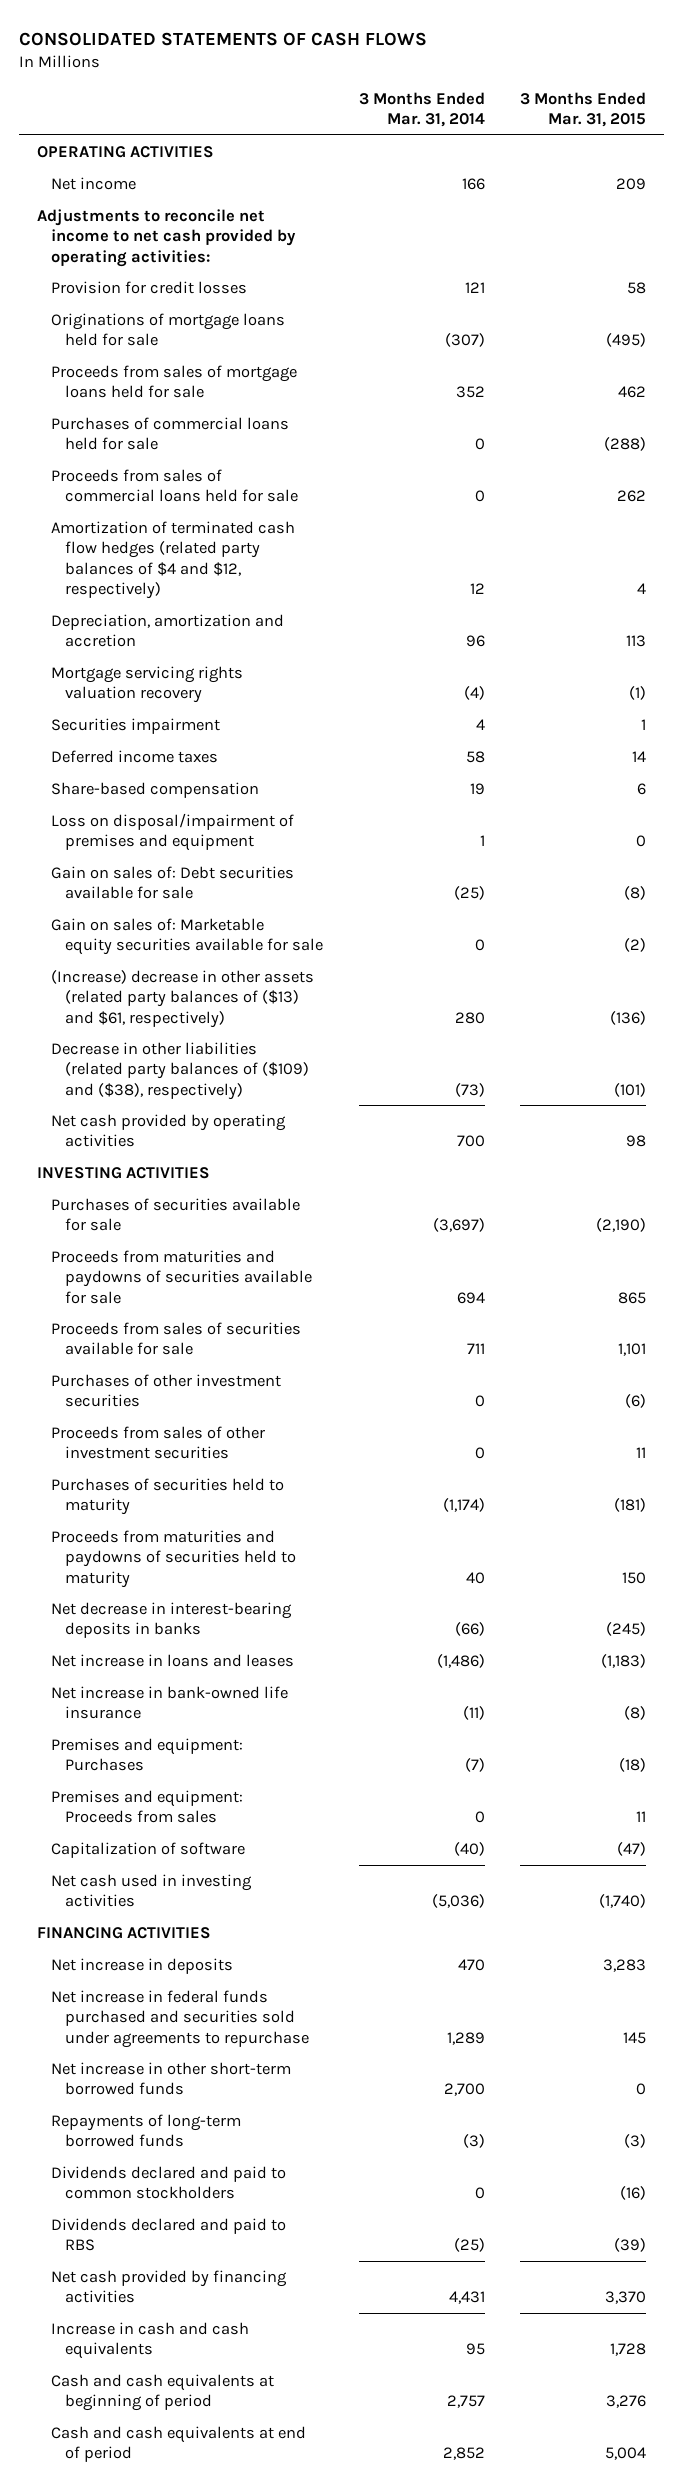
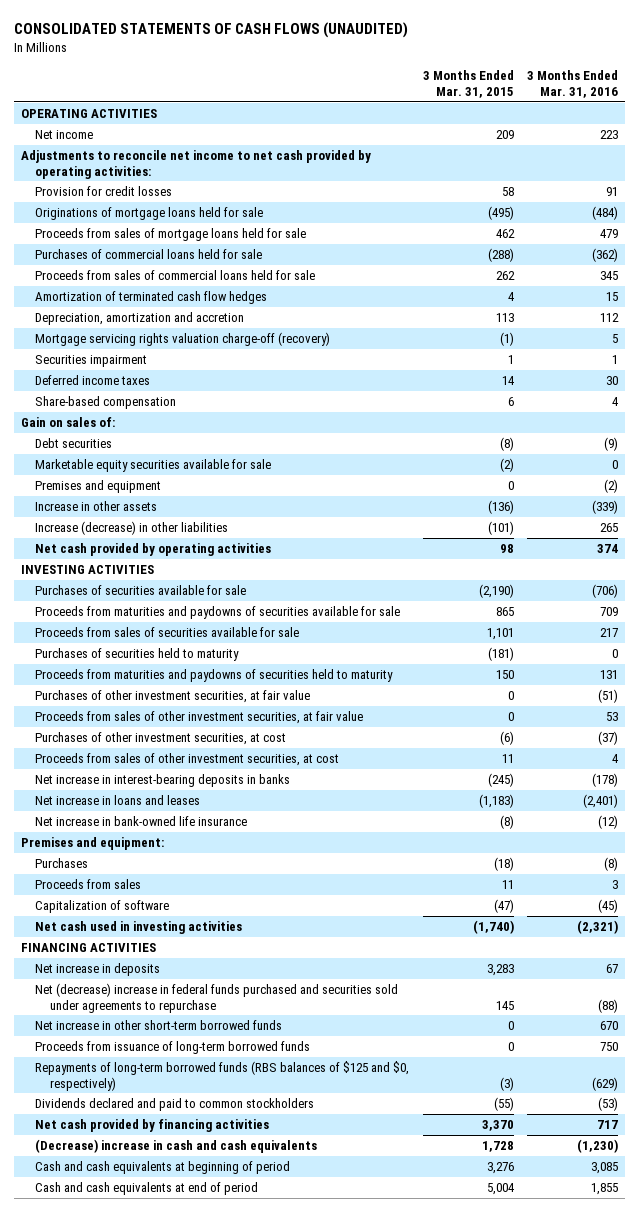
- CONSOLIDATED STATEMENTS OF CASH FLOWS
+ CONSOLIDATED STATEMENTS OF CASH FLOWS (UNAUDITED)
- | 3 Months Ended Mar. 31, 2014 | 3 Months Ended Mar. 31, 2015
+ | 3 Months Ended Mar. 31, 2015 | 3 Months Ended Mar. 31, 2016
- Amortization of terminated cash flow hedges (related party balances of $4 and $12, respectively) | 12 | 4
+ Amortization of terminated cash flow hedges | 4 | 15
- Mortgage servicing rights valuation recovery | (4) | (1)
+ Mortgage servicing rights valuation charge-off (recovery) | (1) | 5
- Loss on disposal/impairment of premises and equipment | 1 | 0
- Gain on sales of: Debt securities available for sale | (25) | (8)
- Gain on sales of: Marketable equity securities available for sale | 0 | (2)
- (Increase) decrease in other assets (related party balances of ($13) and $61, respectively) | 280 | (136)
- Decrease in other liabilities (related party balances of ($109) and ($38), respectively) | (73) | (101)
+ Gain on sales of:
+ Debt securities | (8) | (9)
+ Marketable equity securities available for sale | (2) | 0
+ Premises and equipment | 0 | (2)
+ Increase in other assets | (136) | (339)
+ Increase (decrease) in other liabilities | (101) | 265
- Purchases of other investment securities | 0 | (6)
- Proceeds from sales of other investment securities | 0 | 11
- Net decrease in interest-bearing deposits in banks | (66) | (245)
+ Purchases of other investment securities, at fair value | 0 | (51)
+ Proceeds from sales of other investment securities, at fair value | 0 | 53
+ Purchases of other investment securities, at cost | (6) | (37)
+ Proceeds from sales of other investment securities, at cost | 11 | 4
+ Net increase in interest-bearing deposits in banks | (245) | (178)
- Premises and equipment: Purchases | (7) | (18)
- Premises and equipment: Proceeds from sales | 0 | 11
+ Premises and equipment:
+ Purchases | (18) | (8)
+ Proceeds from sales | 11 | 3
- Net increase in federal funds purchased and securities sold under agreements to repurchase | 1,289 | 145
+ Net (decrease) increase in federal funds purchased and securities sold under agreements to repurchase | 145 | (88)
- Repayments of long-term borrowed funds | (3) | (3)
- Dividends declared and paid to common stockholders | 0 | (16)
- Dividends declared and paid to RBS | (25) | (39)
+ Proceeds from issuance of long-term borrowed funds | 0 | 750
+ Repayments of long-term borrowed funds (RBS balances of $125 and $0, respectively) | (3) | (629)
+ Dividends declared and paid to common stockholders | (55) | (53)
- Increase in cash and cash equivalents | 95 | 1,728
+ (Decrease) increase in cash and cash equivalents | 1,728 | (1,230)

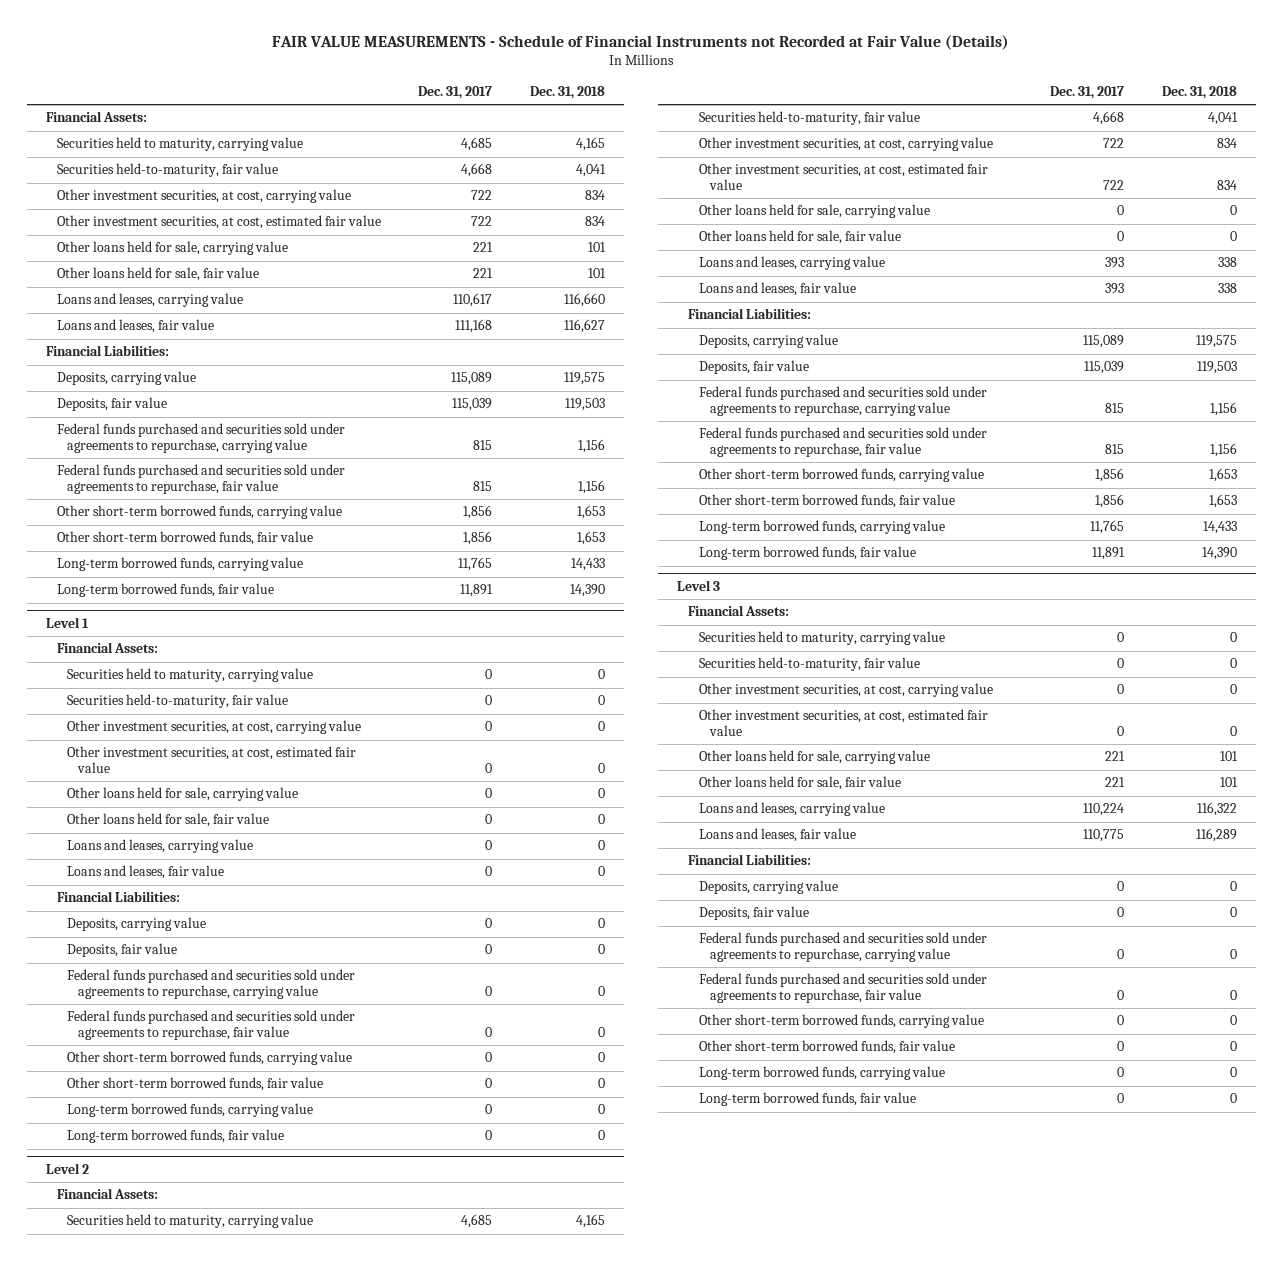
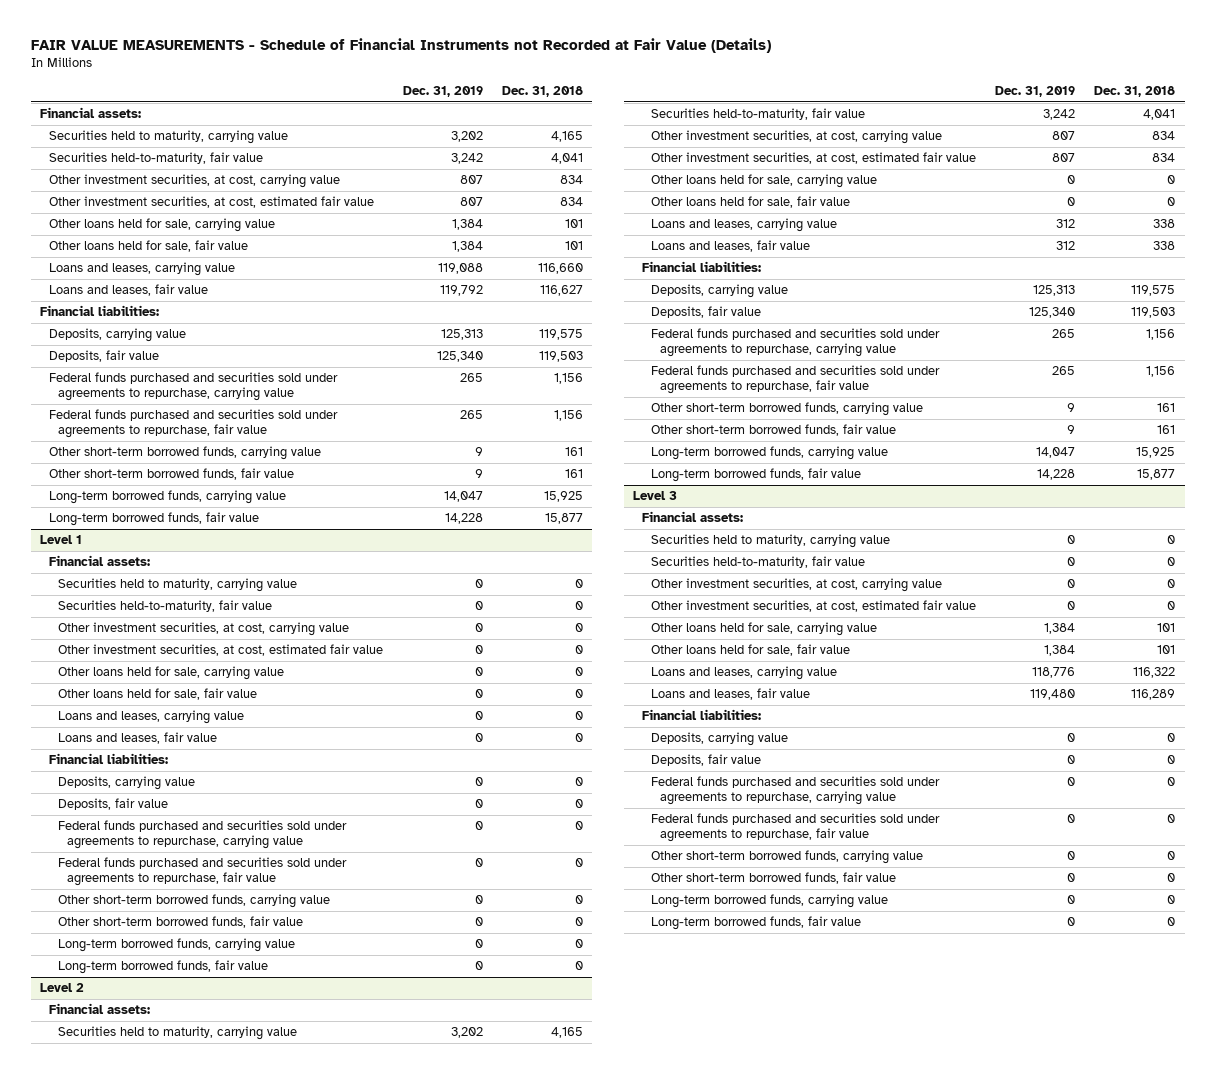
- | Dec. 31, 2017 | Dec. 31, 2018
+ | Dec. 31, 2019 | Dec. 31, 2018
- Financial Assets:
+ Financial assets:
- Financial Liabilities:
+ Financial liabilities:
- Other short-term borrowed funds, carrying value | 1,856 | 1,653
- Other short-term borrowed funds, fair value | 1,856 | 1,653
- Long-term borrowed funds, carrying value | 11,765 | 14,433
- Long-term borrowed funds, fair value | 11,891 | 14,390
+ Other short-term borrowed funds, carrying value | 9 | 161
+ Other short-term borrowed funds, fair value | 9 | 161
+ Long-term borrowed funds, carrying value | 14,047 | 15,925
+ Long-term borrowed funds, fair value | 14,228 | 15,877
@ Level 1
- Financial Assets:
+ Financial assets:
- Financial Liabilities:
+ Financial liabilities:
@ Level 2
- Financial Assets:
+ Financial assets:
- Financial Liabilities:
+ Financial liabilities:
- Other short-term borrowed funds, carrying value | 1,856 | 1,653
- Other short-term borrowed funds, fair value | 1,856 | 1,653
- Long-term borrowed funds, carrying value | 11,765 | 14,433
- Long-term borrowed funds, fair value | 11,891 | 14,390
+ Other short-term borrowed funds, carrying value | 9 | 161
+ Other short-term borrowed funds, fair value | 9 | 161
+ Long-term borrowed funds, carrying value | 14,047 | 15,925
+ Long-term borrowed funds, fair value | 14,228 | 15,877
@ Level 3
- Financial Assets:
+ Financial assets:
- Financial Liabilities:
+ Financial liabilities:

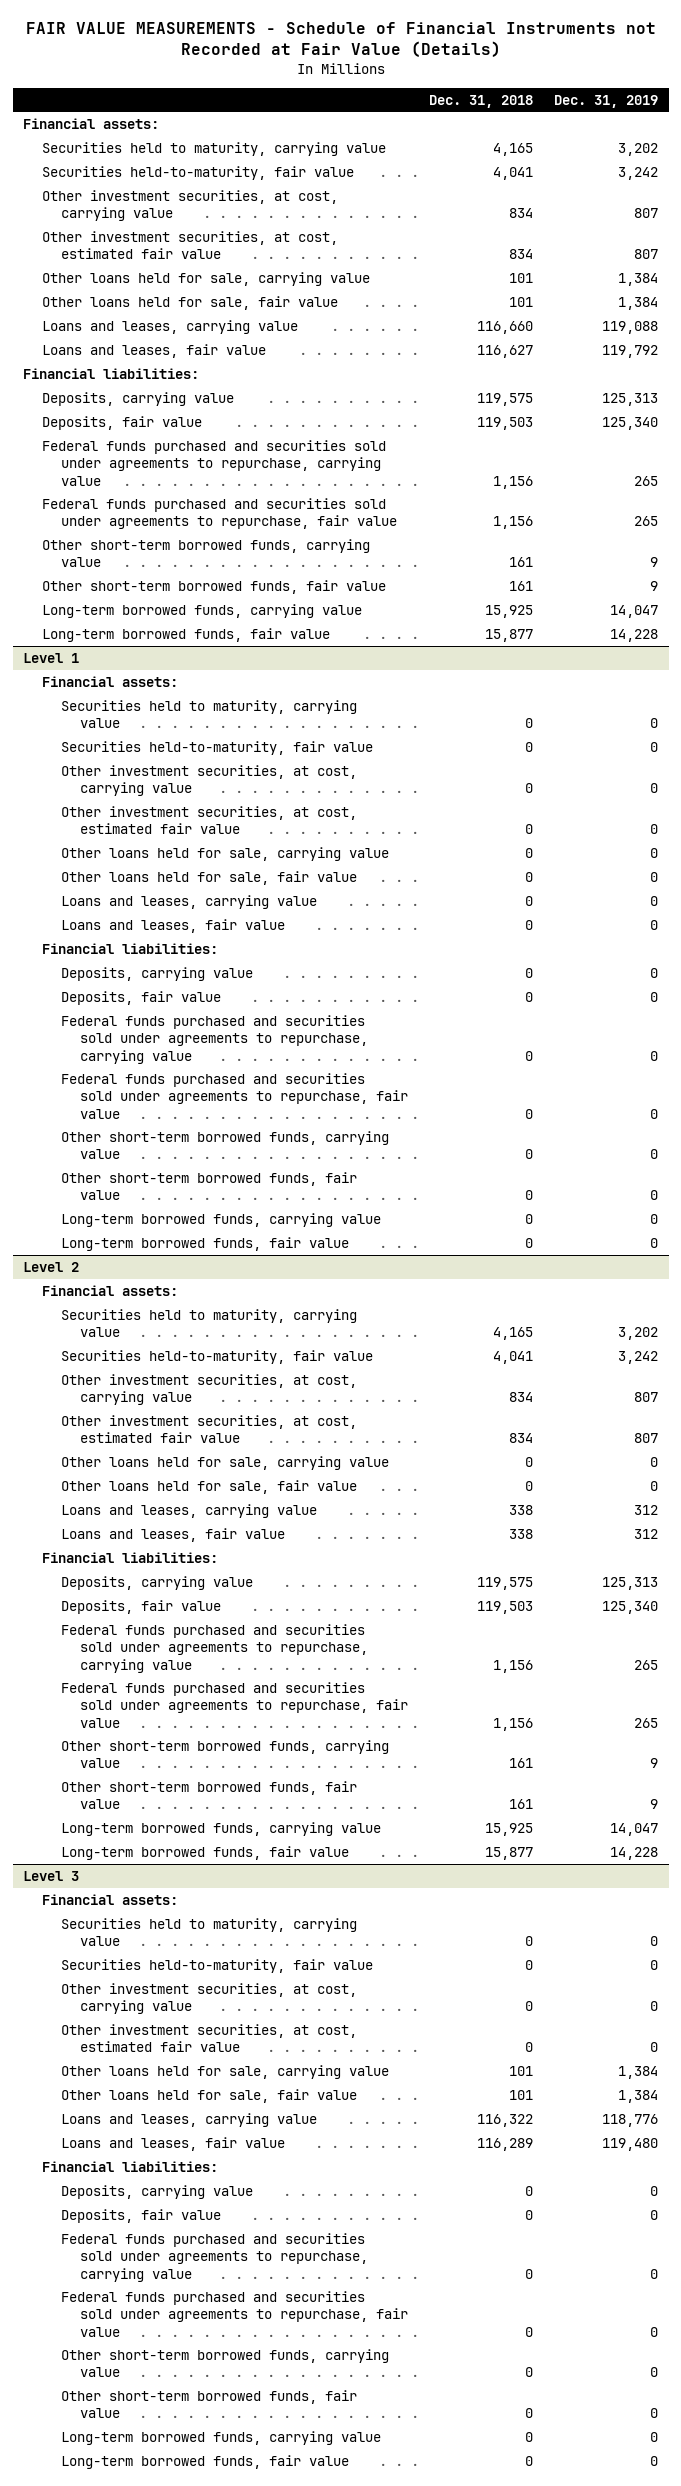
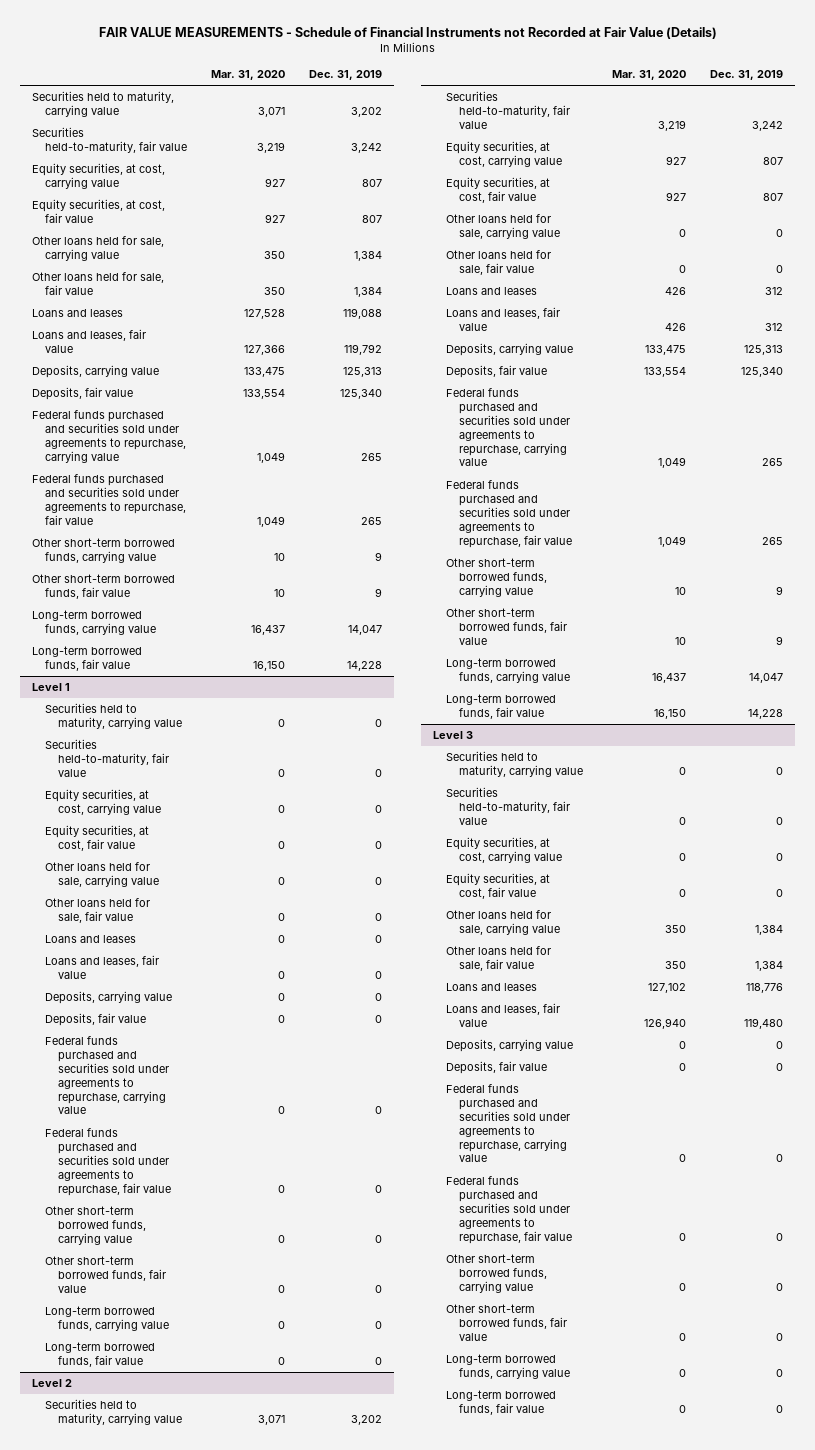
- | Dec. 31, 2018 | Dec. 31, 2019
+ | Mar. 31, 2020 | Dec. 31, 2019
- Financial assets:
- Other investment securities, at cost, carrying value | 834 | 807
- Other investment securities, at cost, estimated fair value | 834 | 807
+ Equity securities, at cost, carrying value | 927 | 807
+ Equity securities, at cost, fair value | 927 | 807
- Loans and leases, carrying value | 116,660 | 119,088
+ Loans and leases | 127,528 | 119,088
- Financial liabilities:
@ Level 1
- Financial assets:
- Other investment securities, at cost, carrying value | 0 | 0
- Other investment securities, at cost, estimated fair value | 0 | 0
+ Equity securities, at cost, carrying value | 0 | 0
+ Equity securities, at cost, fair value | 0 | 0
- Loans and leases, carrying value | 0 | 0
+ Loans and leases | 0 | 0
- Financial liabilities:
@ Level 2
- Financial assets:
- Other investment securities, at cost, carrying value | 834 | 807
- Other investment securities, at cost, estimated fair value | 834 | 807
+ Equity securities, at cost, carrying value | 927 | 807
+ Equity securities, at cost, fair value | 927 | 807
- Loans and leases, carrying value | 338 | 312
+ Loans and leases | 426 | 312
- Financial liabilities:
@ Level 3
- Financial assets:
- Other investment securities, at cost, carrying value | 0 | 0
- Other investment securities, at cost, estimated fair value | 0 | 0
+ Equity securities, at cost, carrying value | 0 | 0
+ Equity securities, at cost, fair value | 0 | 0
- Loans and leases, carrying value | 116,322 | 118,776
+ Loans and leases | 127,102 | 118,776
- Financial liabilities:

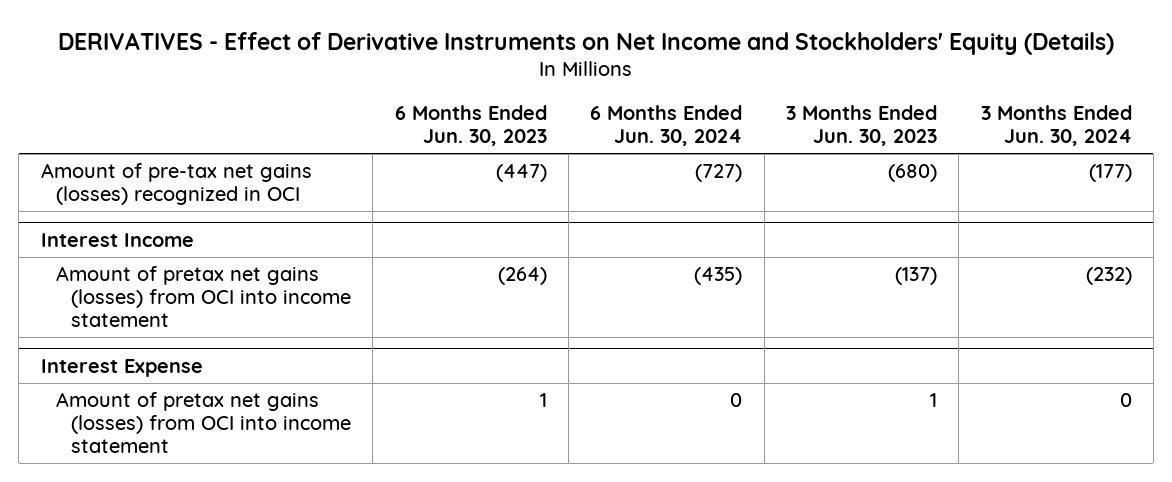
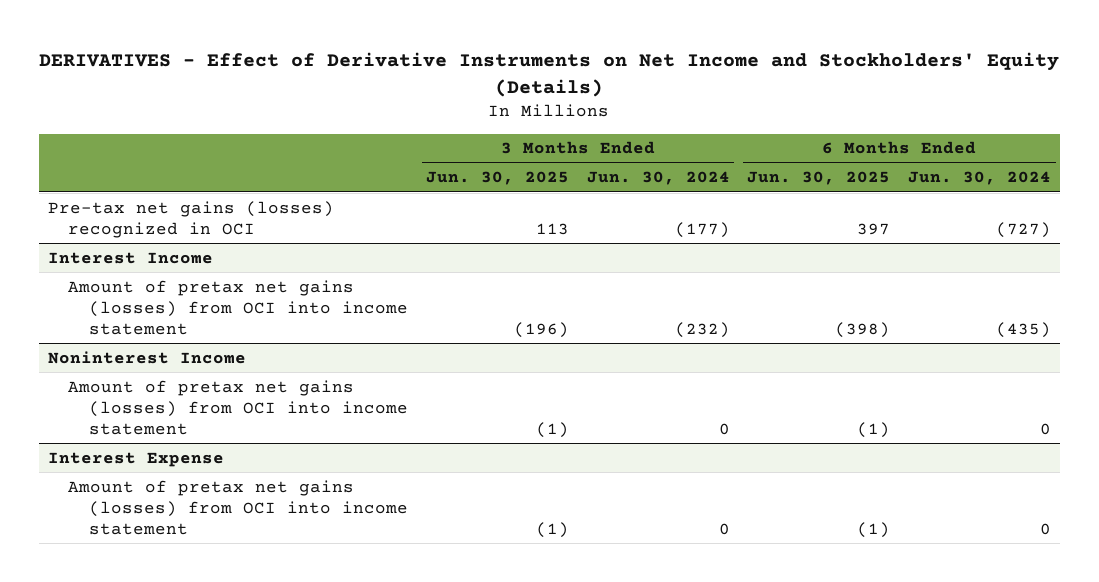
- | 6 Months Ended Jun. 30, 2023 | 6 Months Ended Jun. 30, 2024 | 3 Months Ended Jun. 30, 2023 | 3 Months Ended Jun. 30, 2024
+ | 3 Months Ended Jun. 30, 2025 | 3 Months Ended Jun. 30, 2024 | 6 Months Ended Jun. 30, 2025 | 6 Months Ended Jun. 30, 2024
- Amount of pre-tax net gains (losses) recognized in OCI | (447) | (727) | (680) | (177)
+ Pre-tax net gains (losses) recognized in OCI | 113 | (177) | 397 | (727)
+ Noninterest Income
+ Amount of pretax net gains (losses) from OCI into income statement | (1) | 0 | (1) | 0

